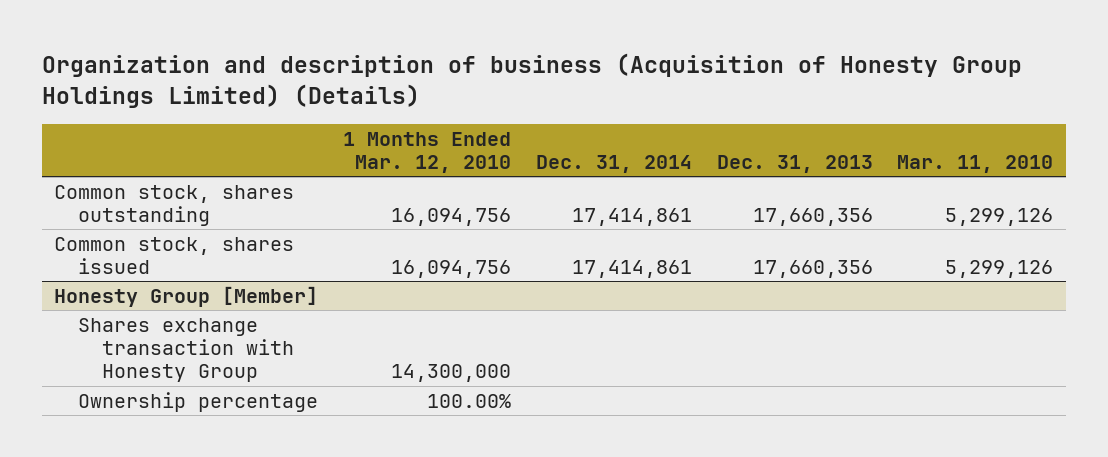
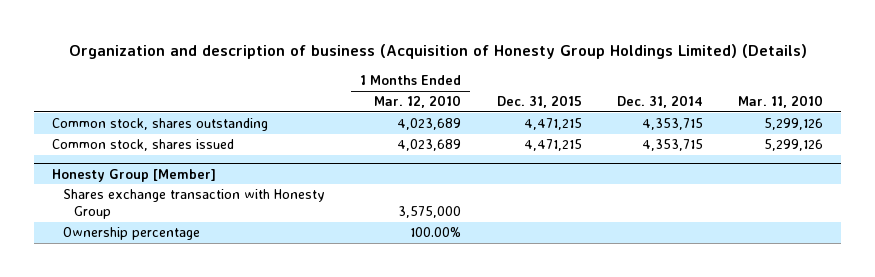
- | 1 Months Ended Mar. 12, 2010 | Dec. 31, 2014 | Dec. 31, 2013 | Mar. 11, 2010
+ | 1 Months Ended Mar. 12, 2010 | Dec. 31, 2015 | Dec. 31, 2014 | Mar. 11, 2010
- Common stock, shares outstanding | 16,094,756 | 17,414,861 | 17,660,356 | 5,299,126
- Common stock, shares issued | 16,094,756 | 17,414,861 | 17,660,356 | 5,299,126
+ Common stock, shares outstanding | 4,023,689 | 4,471,215 | 4,353,715 | 5,299,126
+ Common stock, shares issued | 4,023,689 | 4,471,215 | 4,353,715 | 5,299,126
@ Honesty Group [Member]
- Shares exchange transaction with Honesty Group | 14,300,000 | | |
+ Shares exchange transaction with Honesty Group | 3,575,000 | | |

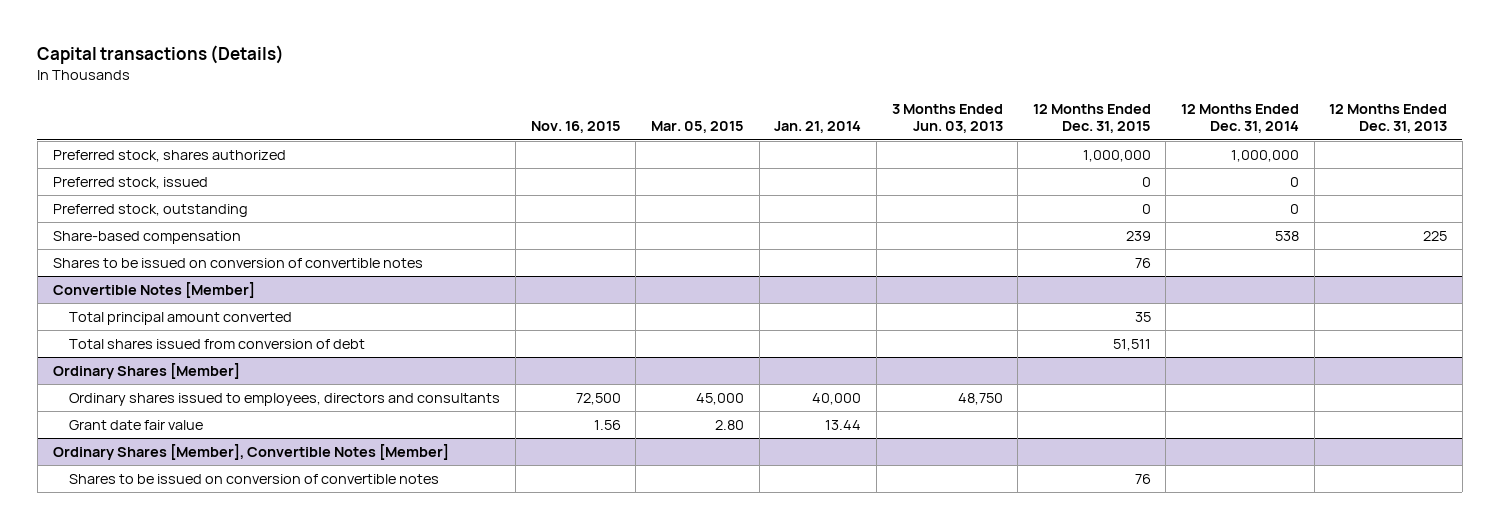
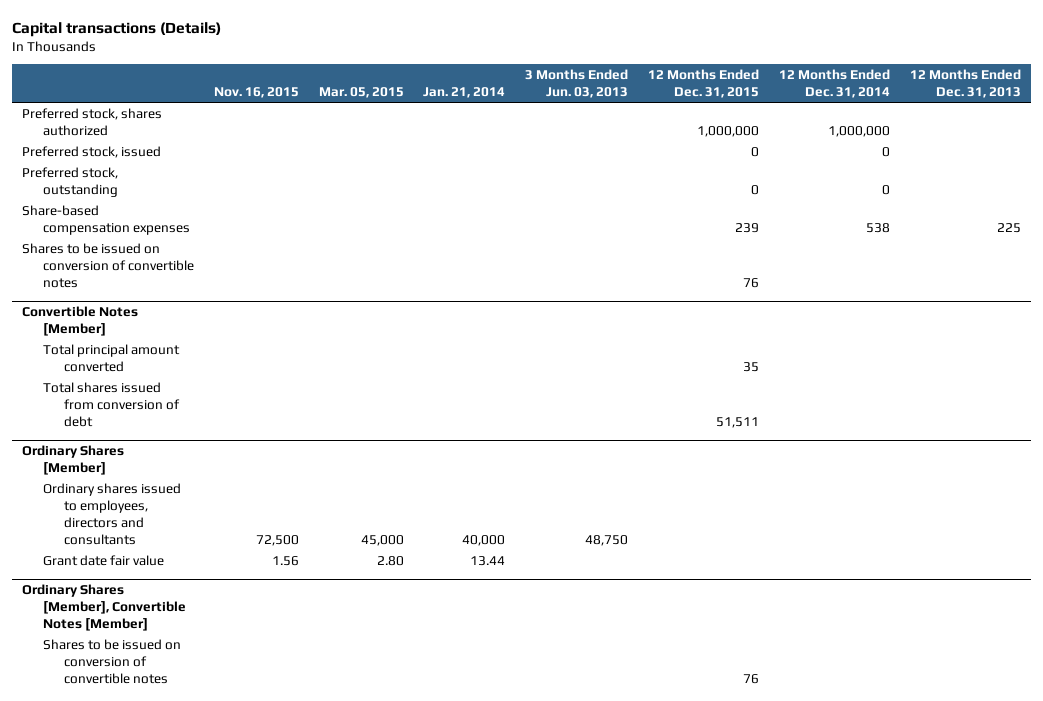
- Share-based compensation | | | | | 239 | 538 | 225
+ Share-based compensation expenses | | | | | 239 | 538 | 225

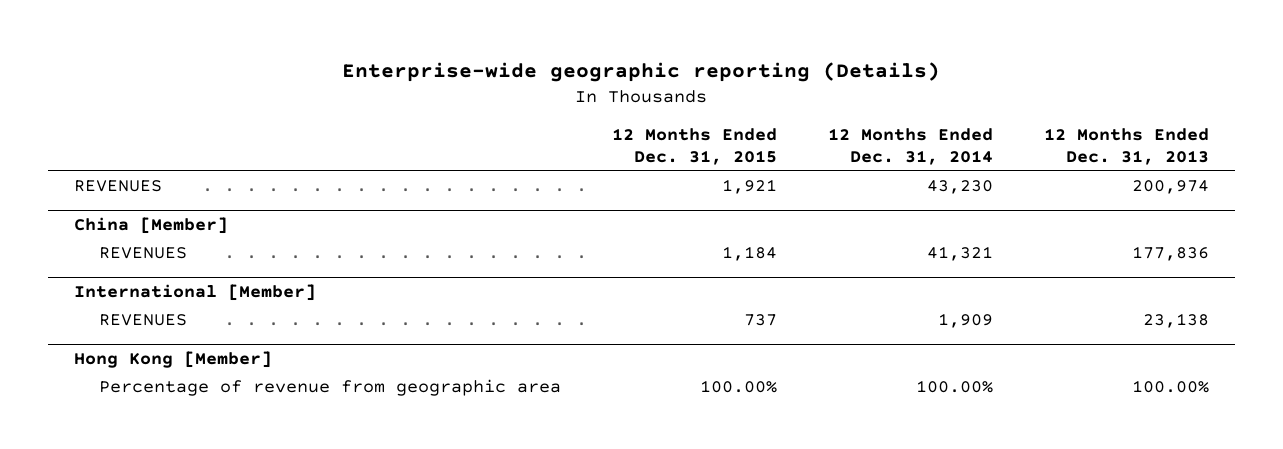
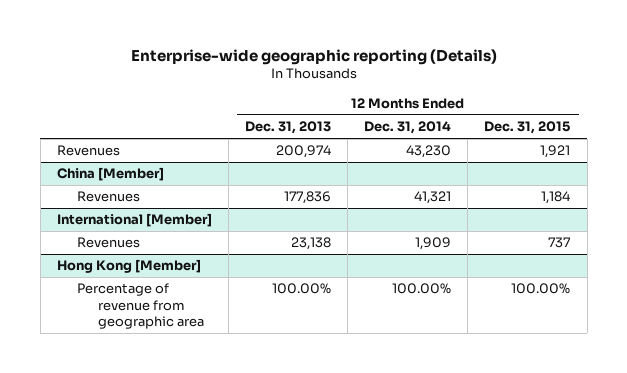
- | 12 Months Ended Dec. 31, 2015 | 12 Months Ended Dec. 31, 2014 | 12 Months Ended Dec. 31, 2013
+ | 12 Months Ended Dec. 31, 2013 | 12 Months Ended Dec. 31, 2014 | 12 Months Ended Dec. 31, 2015
- REVENUES | 1,921 | 43,230 | 200,974
+ Revenues | 200,974 | 43,230 | 1,921
@ China [Member]
- REVENUES | 1,184 | 41,321 | 177,836
+ Revenues | 177,836 | 41,321 | 1,184
@ International [Member]
- REVENUES | 737 | 1,909 | 23,138
+ Revenues | 23,138 | 1,909 | 737

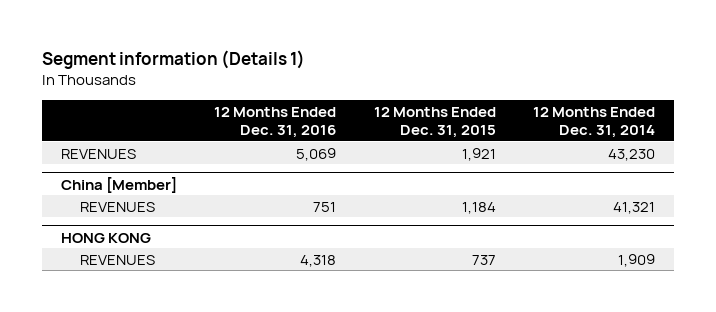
- Enterprise-wide geographic reporting (Details)
+ Segment information (Details 1)
- | 12 Months Ended Dec. 31, 2013 | 12 Months Ended Dec. 31, 2014 | 12 Months Ended Dec. 31, 2015
+ | 12 Months Ended Dec. 31, 2016 | 12 Months Ended Dec. 31, 2015 | 12 Months Ended Dec. 31, 2014
- Revenues | 200,974 | 43,230 | 1,921
+ REVENUES | 5,069 | 1,921 | 43,230
@ China [Member]
- Revenues | 177,836 | 41,321 | 1,184
- International [Member]
- Revenues | 23,138 | 1,909 | 737
- Hong Kong [Member]
- Percentage of revenue from geographic area | 100.00% | 100.00% | 100.00%
@ China [Member]
+ REVENUES | 751 | 1,184 | 41,321
+ HONG KONG
+ REVENUES | 4,318 | 737 | 1,909

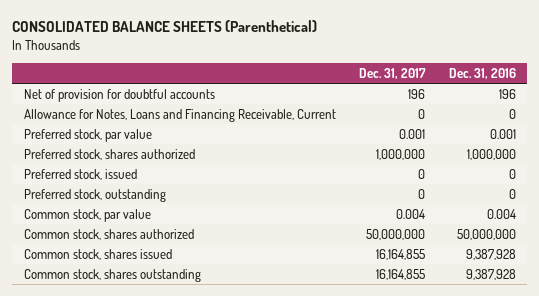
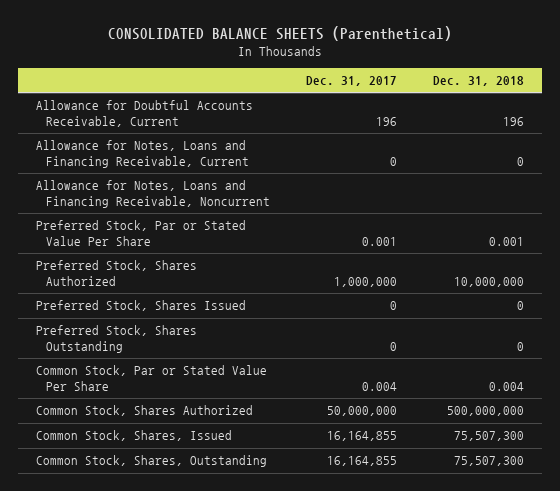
- | Dec. 31, 2017 | Dec. 31, 2016
+ | Dec. 31, 2017 | Dec. 31, 2018
- Net of provision for doubtful accounts | 196 | 196
+ Allowance for Doubtful Accounts Receivable, Current | 196 | 196
- Preferred stock, par value | 0.001 | 0.001
- Preferred stock, shares authorized | 1,000,000 | 1,000,000
- Preferred stock, issued | 0 | 0
- Preferred stock, outstanding | 0 | 0
- Common stock, par value | 0.004 | 0.004
- Common stock, shares authorized | 50,000,000 | 50,000,000
- Common stock, shares issued | 16,164,855 | 9,387,928
- Common stock, shares outstanding | 16,164,855 | 9,387,928
+ Allowance for Notes, Loans and Financing Receivable, Noncurrent
+ Preferred Stock, Par or Stated Value Per Share | 0.001 | 0.001
+ Preferred Stock, Shares Authorized | 1,000,000 | 10,000,000
+ Preferred Stock, Shares Issued | 0 | 0
+ Preferred Stock, Shares Outstanding | 0 | 0
+ Common Stock, Par or Stated Value Per Share | 0.004 | 0.004
+ Common Stock, Shares Authorized | 50,000,000 | 500,000,000
+ Common Stock, Shares, Issued | 16,164,855 | 75,507,300
+ Common Stock, Shares, Outstanding | 16,164,855 | 75,507,300

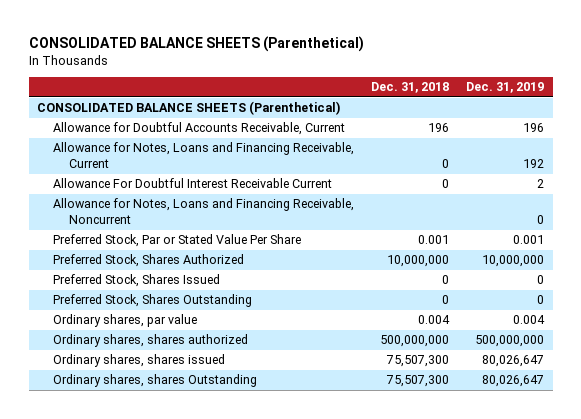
- | Dec. 31, 2017 | Dec. 31, 2018
+ | Dec. 31, 2018 | Dec. 31, 2019
+ CONSOLIDATED BALANCE SHEETS (Parenthetical)
+ Allowance For Doubtful Interest Receivable Current | 0 | 2
- Common Stock, Par or Stated Value Per Share | 0.004 | 0.004
- Common Stock, Shares Authorized | 50,000,000 | 500,000,000
- Common Stock, Shares, Issued | 16,164,855 | 75,507,300
- Common Stock, Shares, Outstanding | 16,164,855 | 75,507,300
+ Ordinary shares, par value | 0.004 | 0.004
+ Ordinary shares, shares authorized | 500,000,000 | 500,000,000
+ Ordinary shares, shares issued | 75,507,300 | 80,026,647
+ Ordinary shares, shares Outstanding | 75,507,300 | 80,026,647

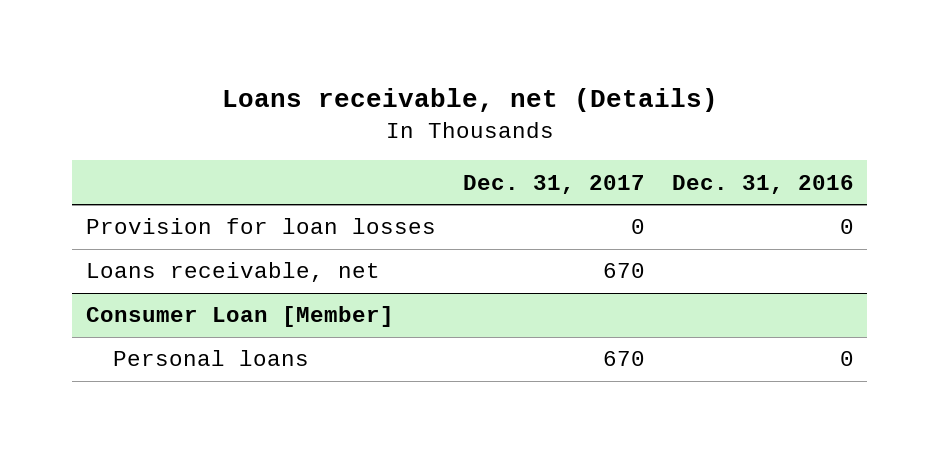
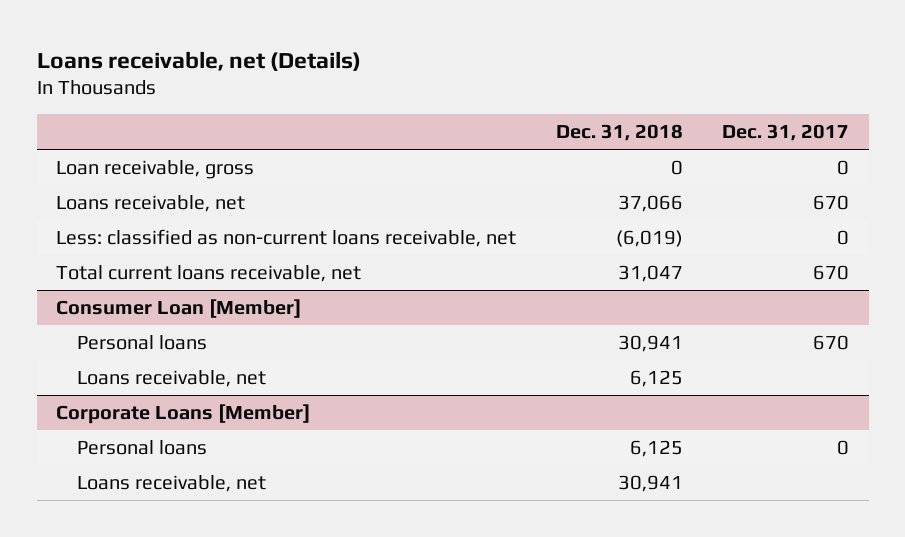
- | Dec. 31, 2017 | Dec. 31, 2016
+ | Dec. 31, 2018 | Dec. 31, 2017
- Provision for loan losses | 0 | 0
+ Loan receivable, gross | 0 | 0
+ Less: classified as non-current loans receivable, net | (6,019) | 0
+ Total current loans receivable, net | 31,047 | 670
@ Consumer Loan [Member]
+ Loans receivable, net | 6,125 |
+ Corporate Loans [Member]
+ Personal loans | 6,125 | 0
+ Loans receivable, net | 30,941 |

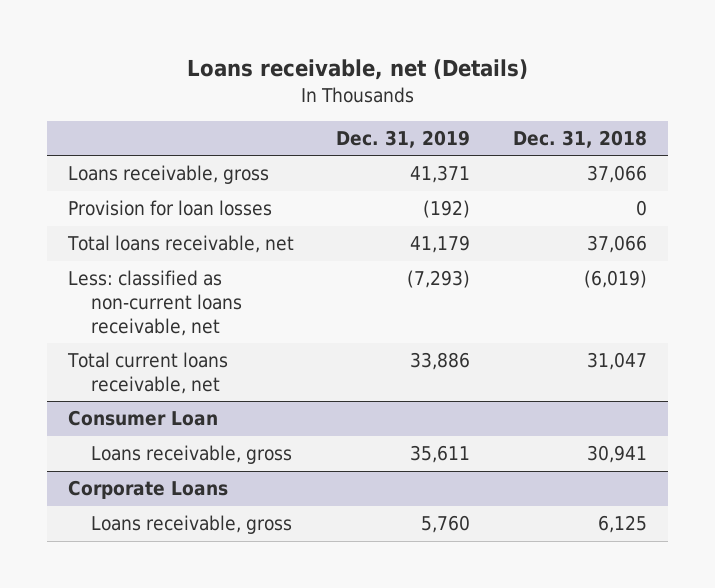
- | Dec. 31, 2018 | Dec. 31, 2017
+ | Dec. 31, 2019 | Dec. 31, 2018
- Loan receivable, gross | 0 | 0
- Loans receivable, net | 37,066 | 670
+ Loans receivable, gross | 41,371 | 37,066
+ Provision for loan losses | (192) | 0
+ Total loans receivable, net | 41,179 | 37,066
- Consumer Loan [Member]
- Personal loans | 30,941 | 670
- Loans receivable, net | 6,125 |
- Corporate Loans [Member]
- Personal loans | 6,125 | 0
- Loans receivable, net | 30,941 |
+ Consumer Loan
+ Loans receivable, gross | 35,611 | 30,941
+ Corporate Loans
+ Loans receivable, gross | 5,760 | 6,125

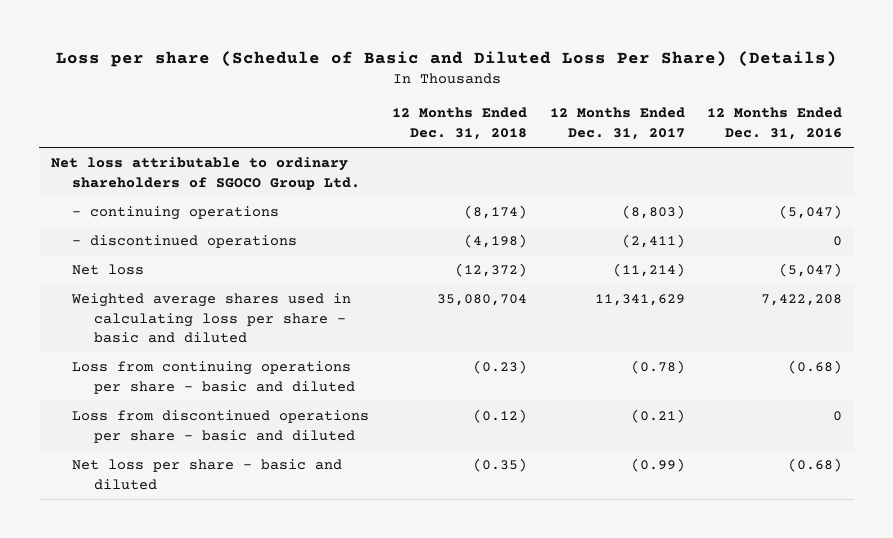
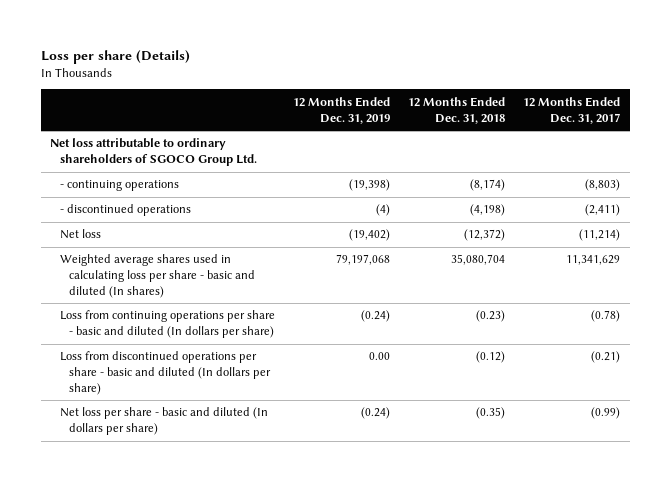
- Loss per share (Schedule of Basic and Diluted Loss Per Share) (Details)
+ Loss per share (Details)
- | 12 Months Ended Dec. 31, 2018 | 12 Months Ended Dec. 31, 2017 | 12 Months Ended Dec. 31, 2016
+ | 12 Months Ended Dec. 31, 2019 | 12 Months Ended Dec. 31, 2018 | 12 Months Ended Dec. 31, 2017
- Weighted average shares used in calculating loss per share - basic and diluted | 35,080,704 | 11,341,629 | 7,422,208
- Loss from continuing operations per share - basic and diluted | (0.23) | (0.78) | (0.68)
- Loss from discontinued operations per share - basic and diluted | (0.12) | (0.21) | 0
- Net loss per share - basic and diluted | (0.35) | (0.99) | (0.68)
+ Weighted average shares used in calculating loss per share - basic and diluted (In shares) | 79,197,068 | 35,080,704 | 11,341,629
+ Loss from continuing operations per share - basic and diluted (In dollars per share) | (0.24) | (0.23) | (0.78)
+ Loss from discontinued operations per share - basic and diluted (In dollars per share) | 0.00 | (0.12) | (0.21)
+ Net loss per share - basic and diluted (In dollars per share) | (0.24) | (0.35) | (0.99)

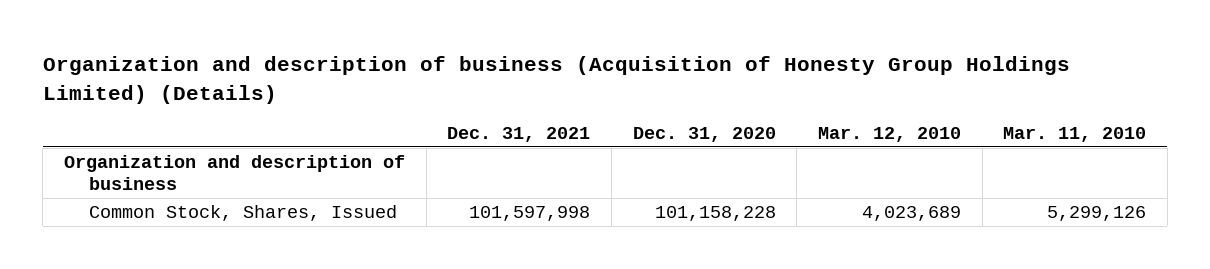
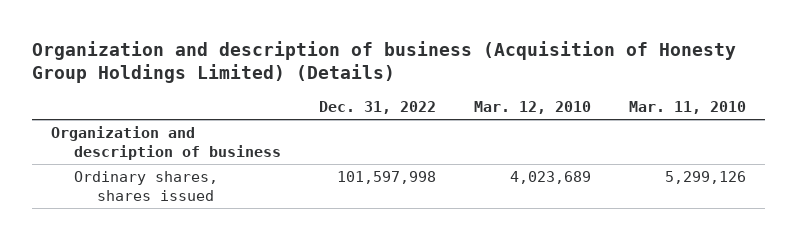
- | Dec. 31, 2021 | Dec. 31, 2020 | Mar. 12, 2010 | Mar. 11, 2010
+ | Dec. 31, 2022 | Mar. 12, 2010 | Mar. 11, 2010
- Common Stock, Shares, Issued | 101,597,998 | 101,158,228 | 4,023,689 | 5,299,126
+ Ordinary shares, shares issued | 101,597,998 | 4,023,689 | 5,299,126

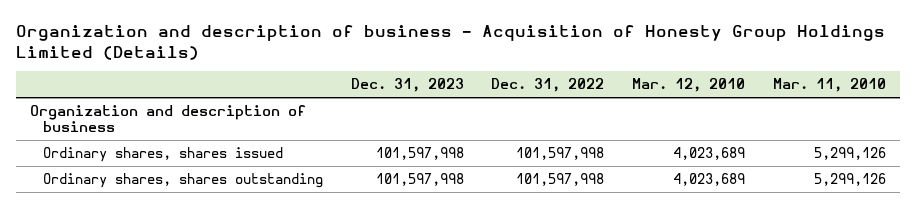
- Organization and description of business (Acquisition of Honesty Group Holdings Limited) (Details)
+ Organization and description of business - Acquisition of Honesty Group Holdings Limited (Details)
- | Dec. 31, 2022 | Mar. 12, 2010 | Mar. 11, 2010
+ | Dec. 31, 2023 | Dec. 31, 2022 | Mar. 12, 2010 | Mar. 11, 2010
+ Ordinary shares, shares outstanding | 101,597,998 | 101,597,998 | 4,023,689 | 5,299,126

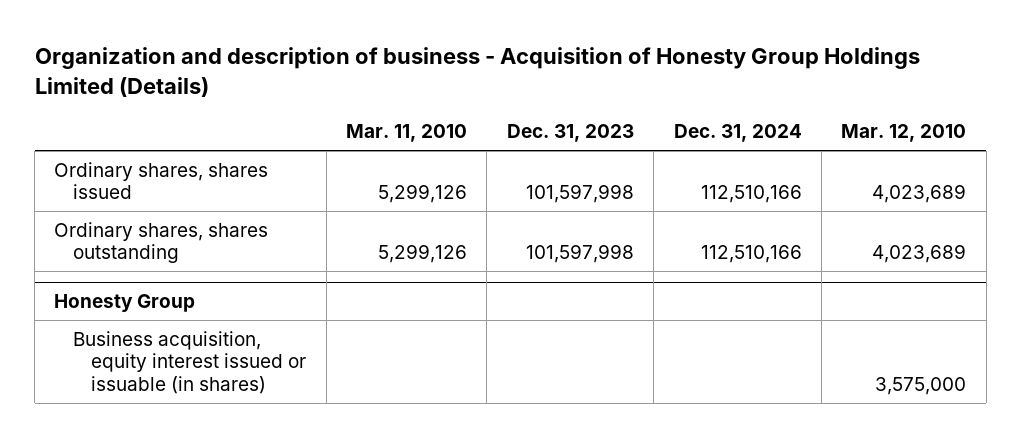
- | Dec. 31, 2023 | Dec. 31, 2022 | Mar. 12, 2010 | Mar. 11, 2010
+ | Mar. 11, 2010 | Dec. 31, 2023 | Dec. 31, 2024 | Mar. 12, 2010
- Organization and description of business
+ Honesty Group
+ Business acquisition, equity interest issued or issuable (in shares) | | | | 3,575,000

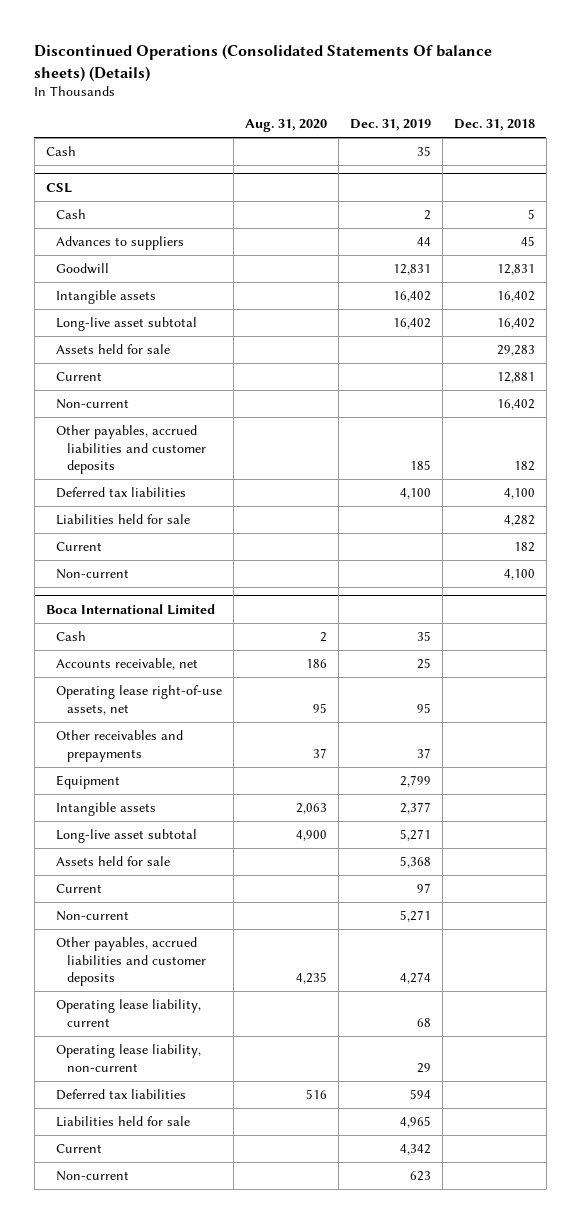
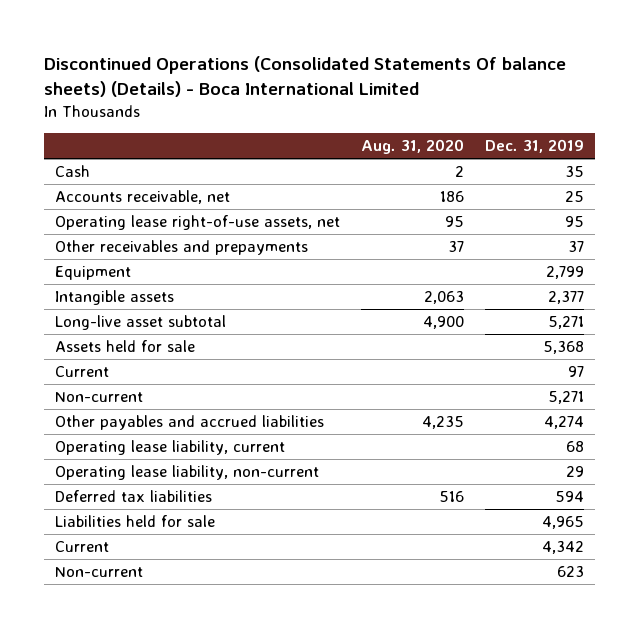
- Discontinued Operations (Consolidated Statements Of balance sheets) (Details)
+ Discontinued Operations (Consolidated Statements Of balance sheets) (Details) - Boca International Limited
- | Aug. 31, 2020 | Dec. 31, 2019 | Dec. 31, 2018
+ | Aug. 31, 2020 | Dec. 31, 2019
- Cash | | 35 |
- CSL
- Cash | | 2 | 5
- Advances to suppliers | | 44 | 45
- Goodwill | | 12,831 | 12,831
- Intangible assets | | 16,402 | 16,402
- Long-live asset subtotal | | 16,402 | 16,402
- Assets held for sale | | | 29,283
- Current | | | 12,881
- Non-current | | | 16,402
- Other payables, accrued liabilities and customer deposits | | 185 | 182
- Deferred tax liabilities | | 4,100 | 4,100
- Liabilities held for sale | | | 4,282
- Current | | | 182
- Non-current | | | 4,100
- Boca International Limited
- Other payables, accrued liabilities and customer deposits | 4,235 | 4,274 |
+ Other payables and accrued liabilities | 4,235 | 4,274

